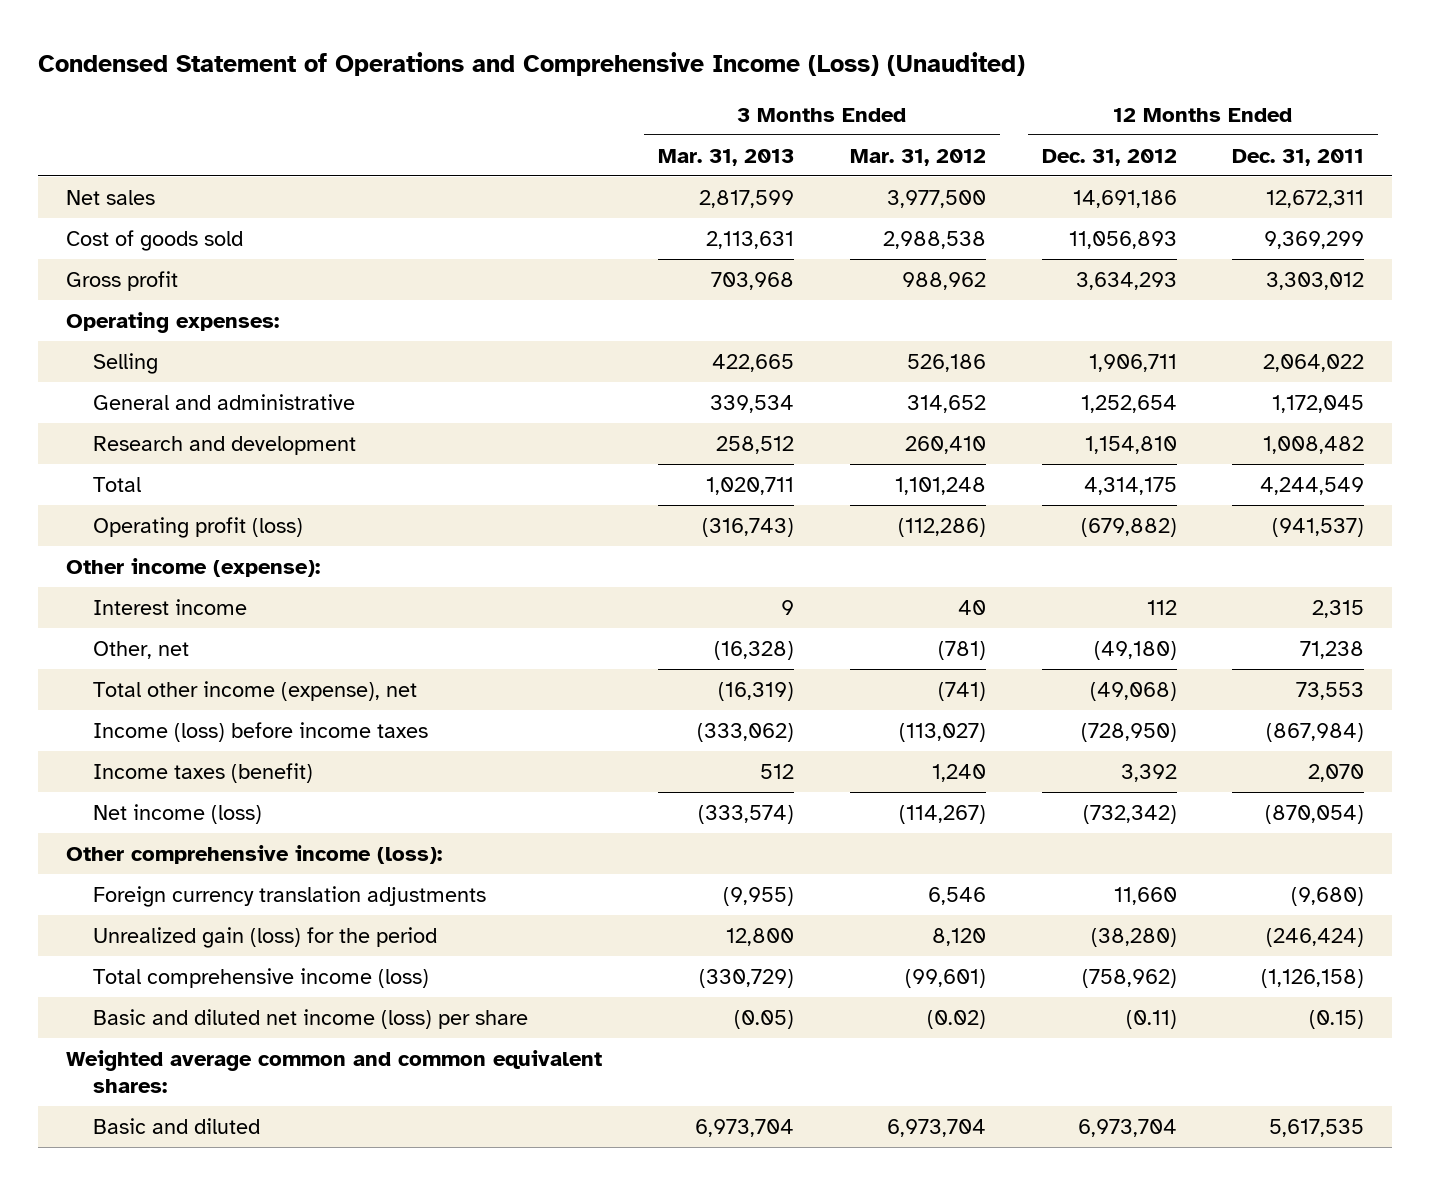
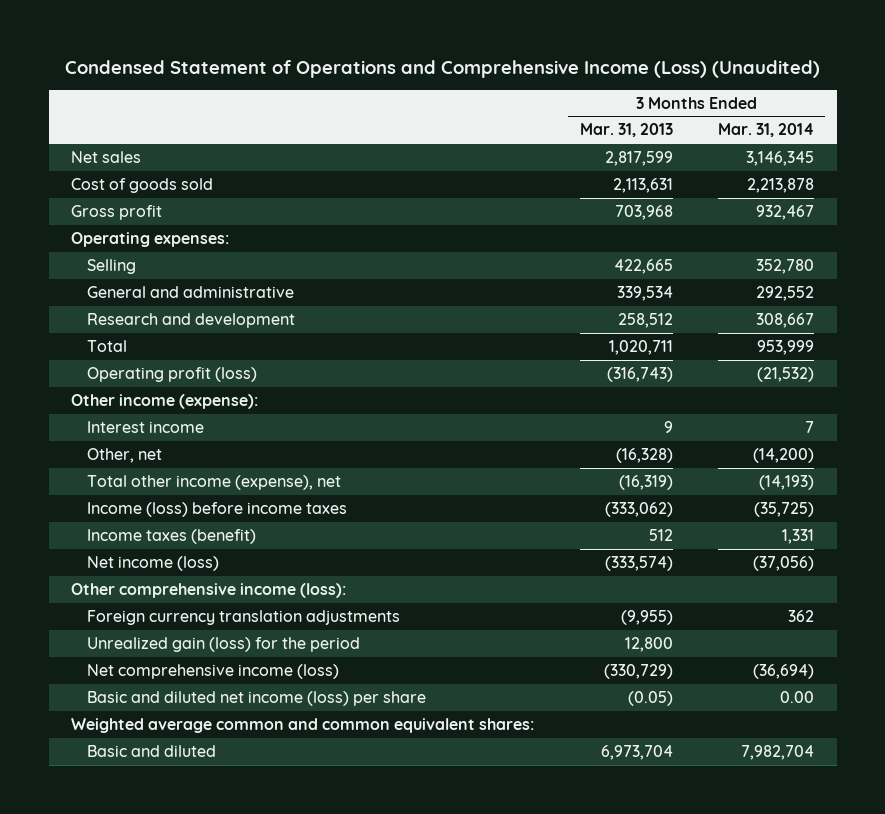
- | 3 Months Ended Mar. 31, 2013 | 3 Months Ended Mar. 31, 2012 | 12 Months Ended Dec. 31, 2012 | 12 Months Ended Dec. 31, 2011
+ | 3 Months Ended Mar. 31, 2013 | 3 Months Ended Mar. 31, 2014
- Total comprehensive income (loss) | (330,729) | (99,601) | (758,962) | (1,126,158)
+ Net comprehensive income (loss) | (330,729) | (36,694)

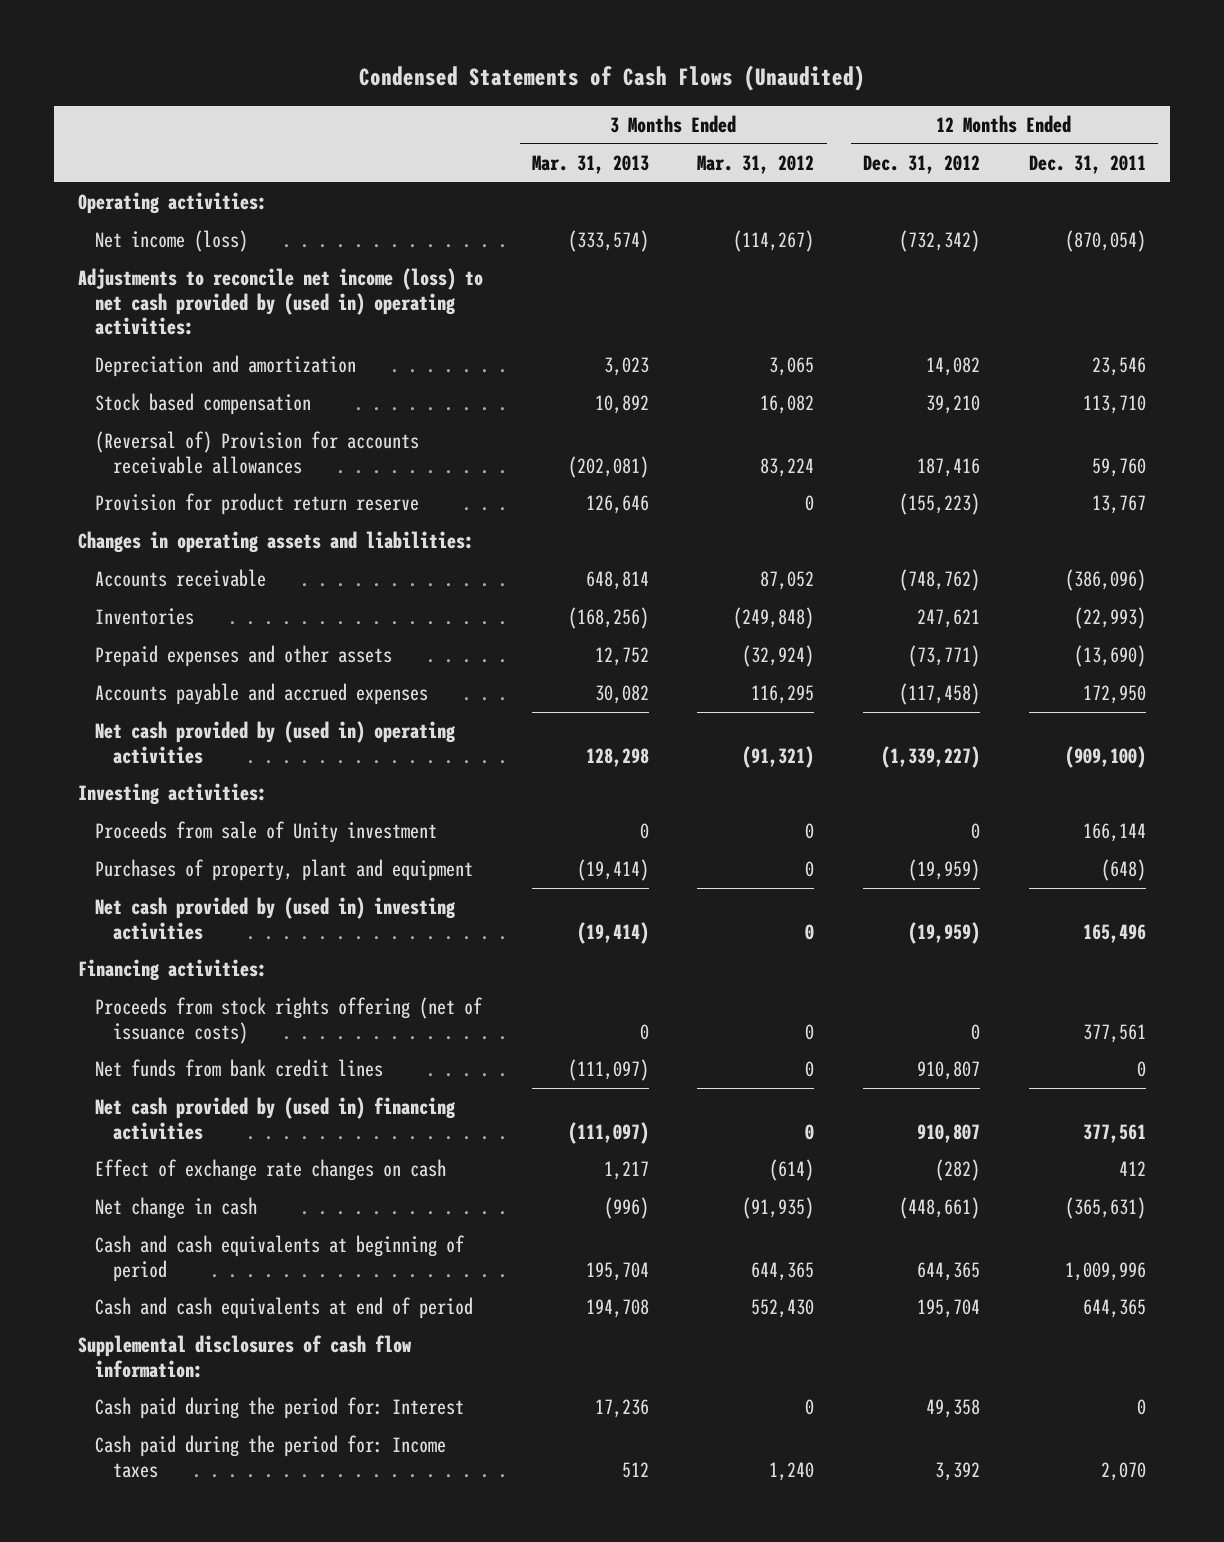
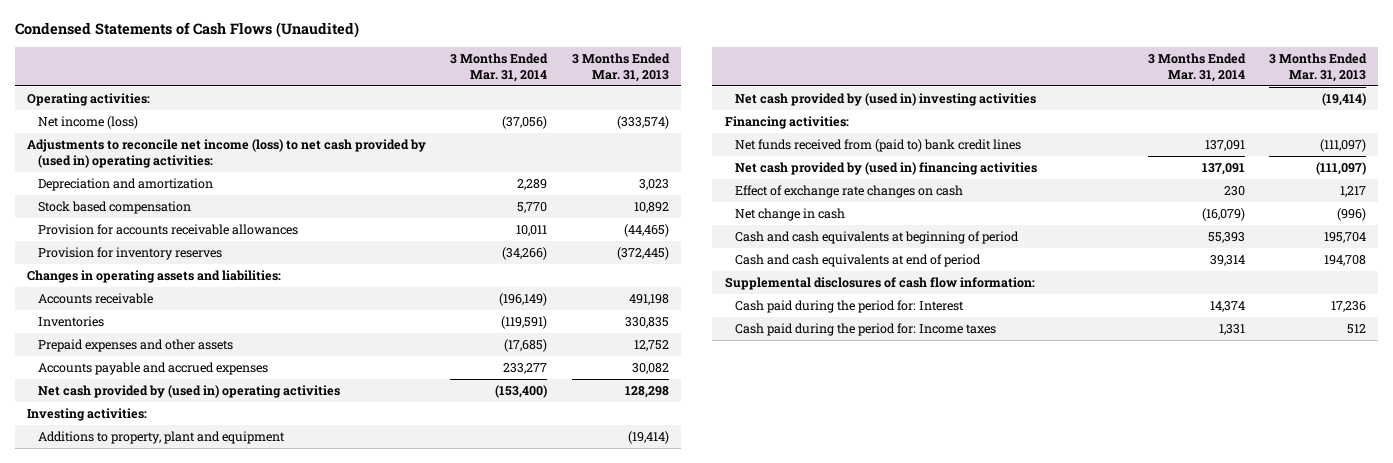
- | 3 Months Ended Mar. 31, 2013 | 3 Months Ended Mar. 31, 2012 | 12 Months Ended Dec. 31, 2012 | 12 Months Ended Dec. 31, 2011
+ | 3 Months Ended Mar. 31, 2014 | 3 Months Ended Mar. 31, 2013
- (Reversal of) Provision for accounts receivable allowances | (202,081) | 83,224 | 187,416 | 59,760
- Provision for product return reserve | 126,646 | 0 | (155,223) | 13,767
+ Provision for accounts receivable allowances | 10,011 | (44,465)
+ Provision for inventory reserves | (34,266) | (372,445)
- Accounts receivable | 648,814 | 87,052 | (748,762) | (386,096)
- Inventories | (168,256) | (249,848) | 247,621 | (22,993)
+ Accounts receivable | (196,149) | 491,198
+ Inventories | (119,591) | 330,835
- Proceeds from sale of Unity investment | 0 | 0 | 0 | 166,144
- Purchases of property, plant and equipment | (19,414) | 0 | (19,959) | (648)
+ Additions to property, plant and equipment | | (19,414)
- Proceeds from stock rights offering (net of issuance costs) | 0 | 0 | 0 | 377,561
- Net funds from bank credit lines | (111,097) | 0 | 910,807 | 0
+ Net funds received from (paid to) bank credit lines | 137,091 | (111,097)

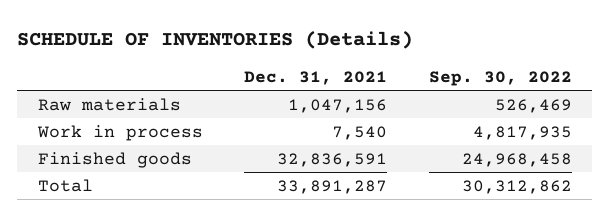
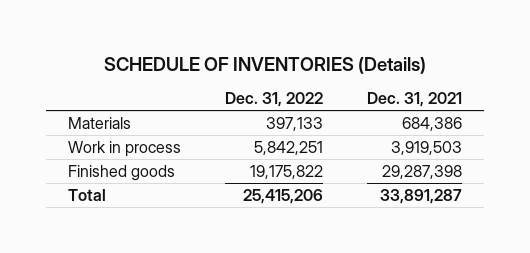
- | Dec. 31, 2021 | Sep. 30, 2022
+ | Dec. 31, 2022 | Dec. 31, 2021
- Raw materials | 1,047,156 | 526,469
- Work in process | 7,540 | 4,817,935
- Finished goods | 32,836,591 | 24,968,458
+ Materials | 397,133 | 684,386
+ Work in process | 5,842,251 | 3,919,503
+ Finished goods | 19,175,822 | 29,287,398

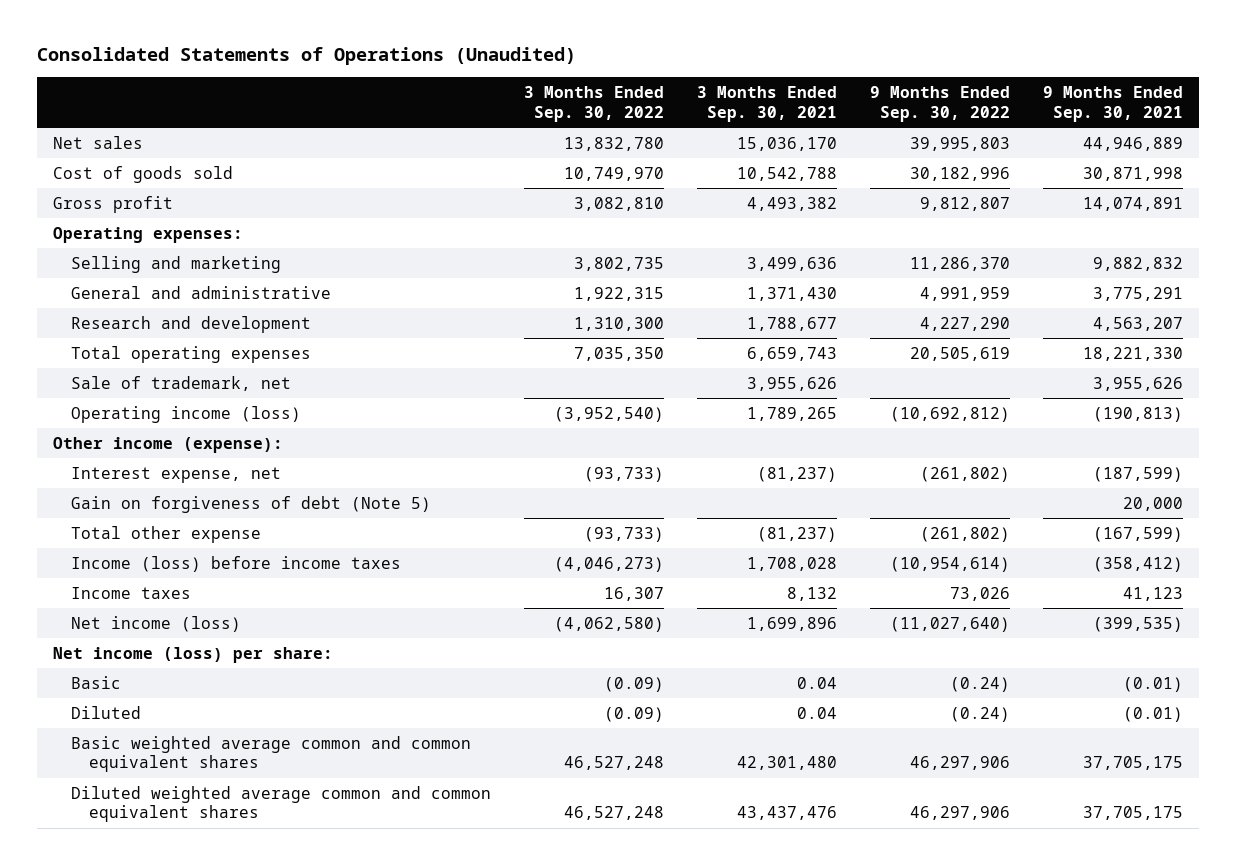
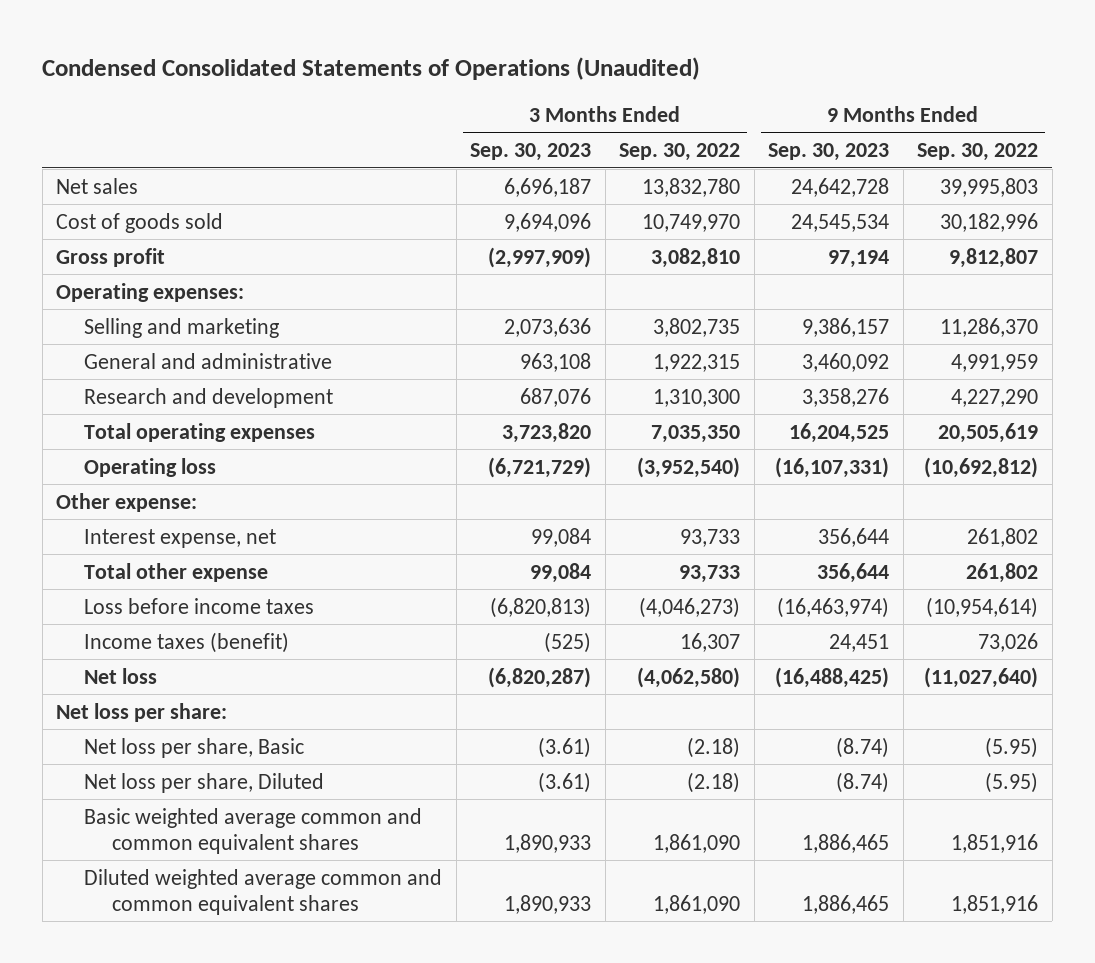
- Consolidated Statements of Operations (Unaudited)
+ Condensed Consolidated Statements of Operations (Unaudited)
- | 3 Months Ended Sep. 30, 2022 | 3 Months Ended Sep. 30, 2021 | 9 Months Ended Sep. 30, 2022 | 9 Months Ended Sep. 30, 2021
+ | 3 Months Ended Sep. 30, 2023 | 3 Months Ended Sep. 30, 2022 | 9 Months Ended Sep. 30, 2023 | 9 Months Ended Sep. 30, 2022
- Sale of trademark, net | | 3,955,626 | | 3,955,626
- Operating income (loss) | (3,952,540) | 1,789,265 | (10,692,812) | (190,813)
- Other income (expense):
- Interest expense, net | (93,733) | (81,237) | (261,802) | (187,599)
- Gain on forgiveness of debt (Note 5) | | | | 20,000
- Total other expense | (93,733) | (81,237) | (261,802) | (167,599)
- Income (loss) before income taxes | (4,046,273) | 1,708,028 | (10,954,614) | (358,412)
- Income taxes | 16,307 | 8,132 | 73,026 | 41,123
- Net income (loss) | (4,062,580) | 1,699,896 | (11,027,640) | (399,535)
- Net income (loss) per share:
- Basic | (0.09) | 0.04 | (0.24) | (0.01)
- Diluted | (0.09) | 0.04 | (0.24) | (0.01)
- Basic weighted average common and common equivalent shares | 46,527,248 | 42,301,480 | 46,297,906 | 37,705,175
- Diluted weighted average common and common equivalent shares | 46,527,248 | 43,437,476 | 46,297,906 | 37,705,175
+ Operating loss | (6,721,729) | (3,952,540) | (16,107,331) | (10,692,812)
+ Other expense:
+ Interest expense, net | 99,084 | 93,733 | 356,644 | 261,802
+ Total other expense | 99,084 | 93,733 | 356,644 | 261,802
+ Loss before income taxes | (6,820,813) | (4,046,273) | (16,463,974) | (10,954,614)
+ Income taxes (benefit) | (525) | 16,307 | 24,451 | 73,026
+ Net loss | (6,820,287) | (4,062,580) | (16,488,425) | (11,027,640)
+ Net loss per share:
+ Net loss per share, Basic | (3.61) | (2.18) | (8.74) | (5.95)
+ Net loss per share, Diluted | (3.61) | (2.18) | (8.74) | (5.95)
+ Basic weighted average common and common equivalent shares | 1,890,933 | 1,861,090 | 1,886,465 | 1,851,916
+ Diluted weighted average common and common equivalent shares | 1,890,933 | 1,861,090 | 1,886,465 | 1,851,916

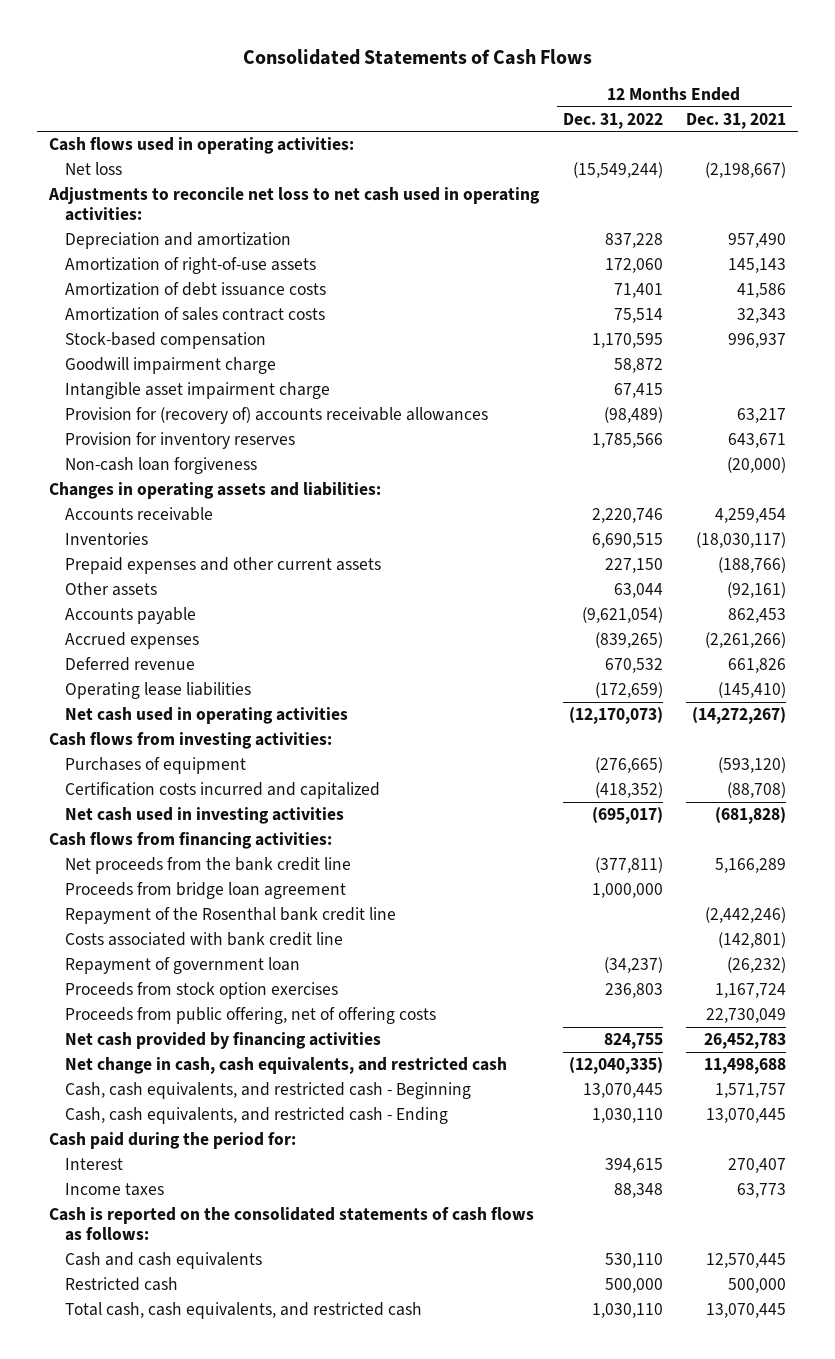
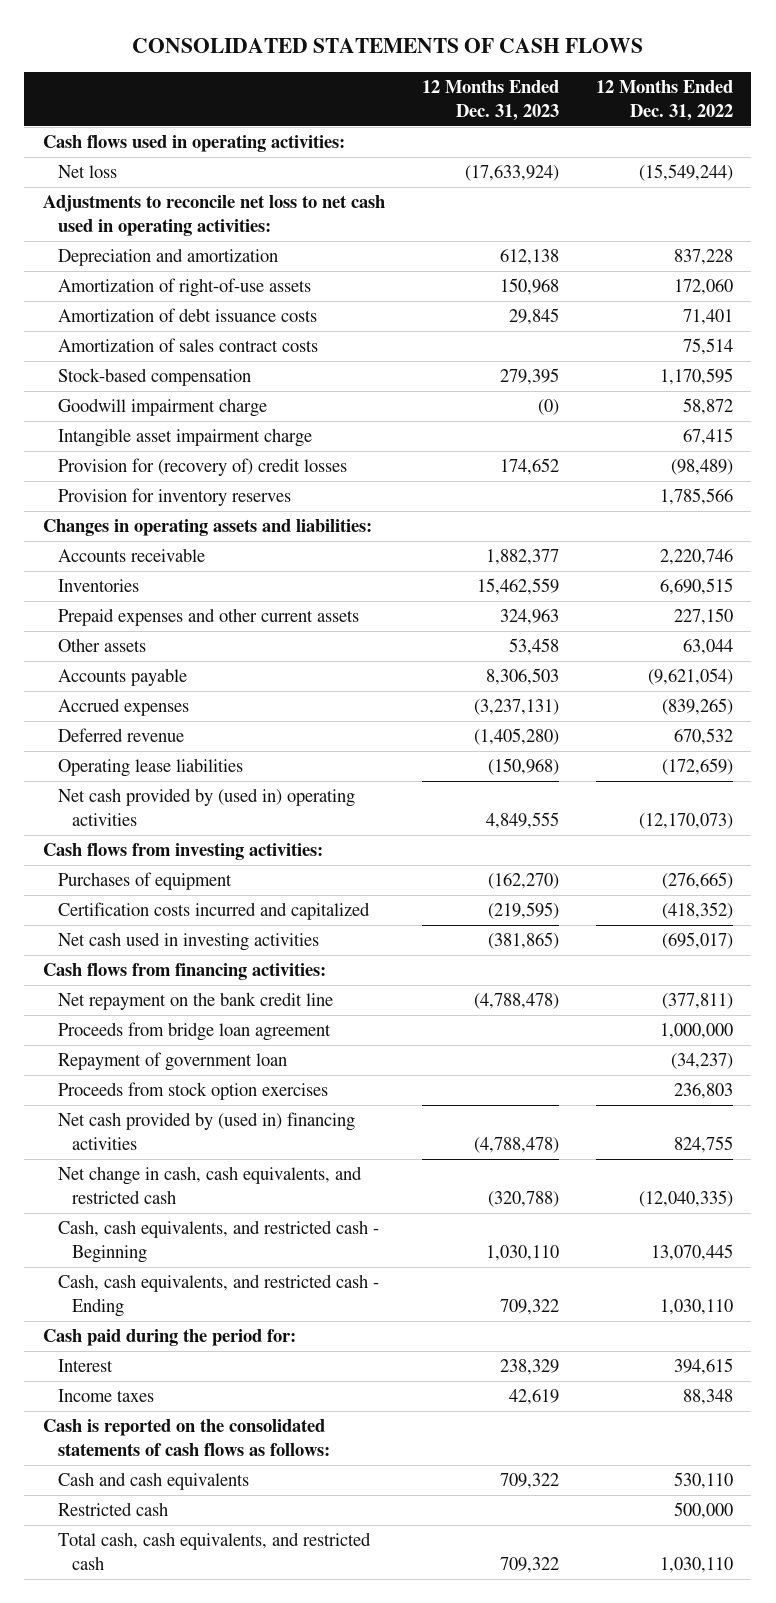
- Consolidated Statements of Cash Flows
+ CONSOLIDATED STATEMENTS OF CASH FLOWS
- | 12 Months Ended Dec. 31, 2022 | 12 Months Ended Dec. 31, 2021
+ | 12 Months Ended Dec. 31, 2023 | 12 Months Ended Dec. 31, 2022
- Provision for (recovery of) accounts receivable allowances | (98,489) | 63,217
+ Provision for (recovery of) credit losses | 174,652 | (98,489)
- Non-cash loan forgiveness | | (20,000)
- Net cash used in operating activities | (12,170,073) | (14,272,267)
+ Net cash provided by (used in) operating activities | 4,849,555 | (12,170,073)
- Net proceeds from the bank credit line | (377,811) | 5,166,289
+ Net repayment on the bank credit line | (4,788,478) | (377,811)
- Repayment of the Rosenthal bank credit line | | (2,442,246)
- Costs associated with bank credit line | | (142,801)
- Proceeds from public offering, net of offering costs | | 22,730,049
- Net cash provided by financing activities | 824,755 | 26,452,783
+ Net cash provided by (used in) financing activities | (4,788,478) | 824,755

